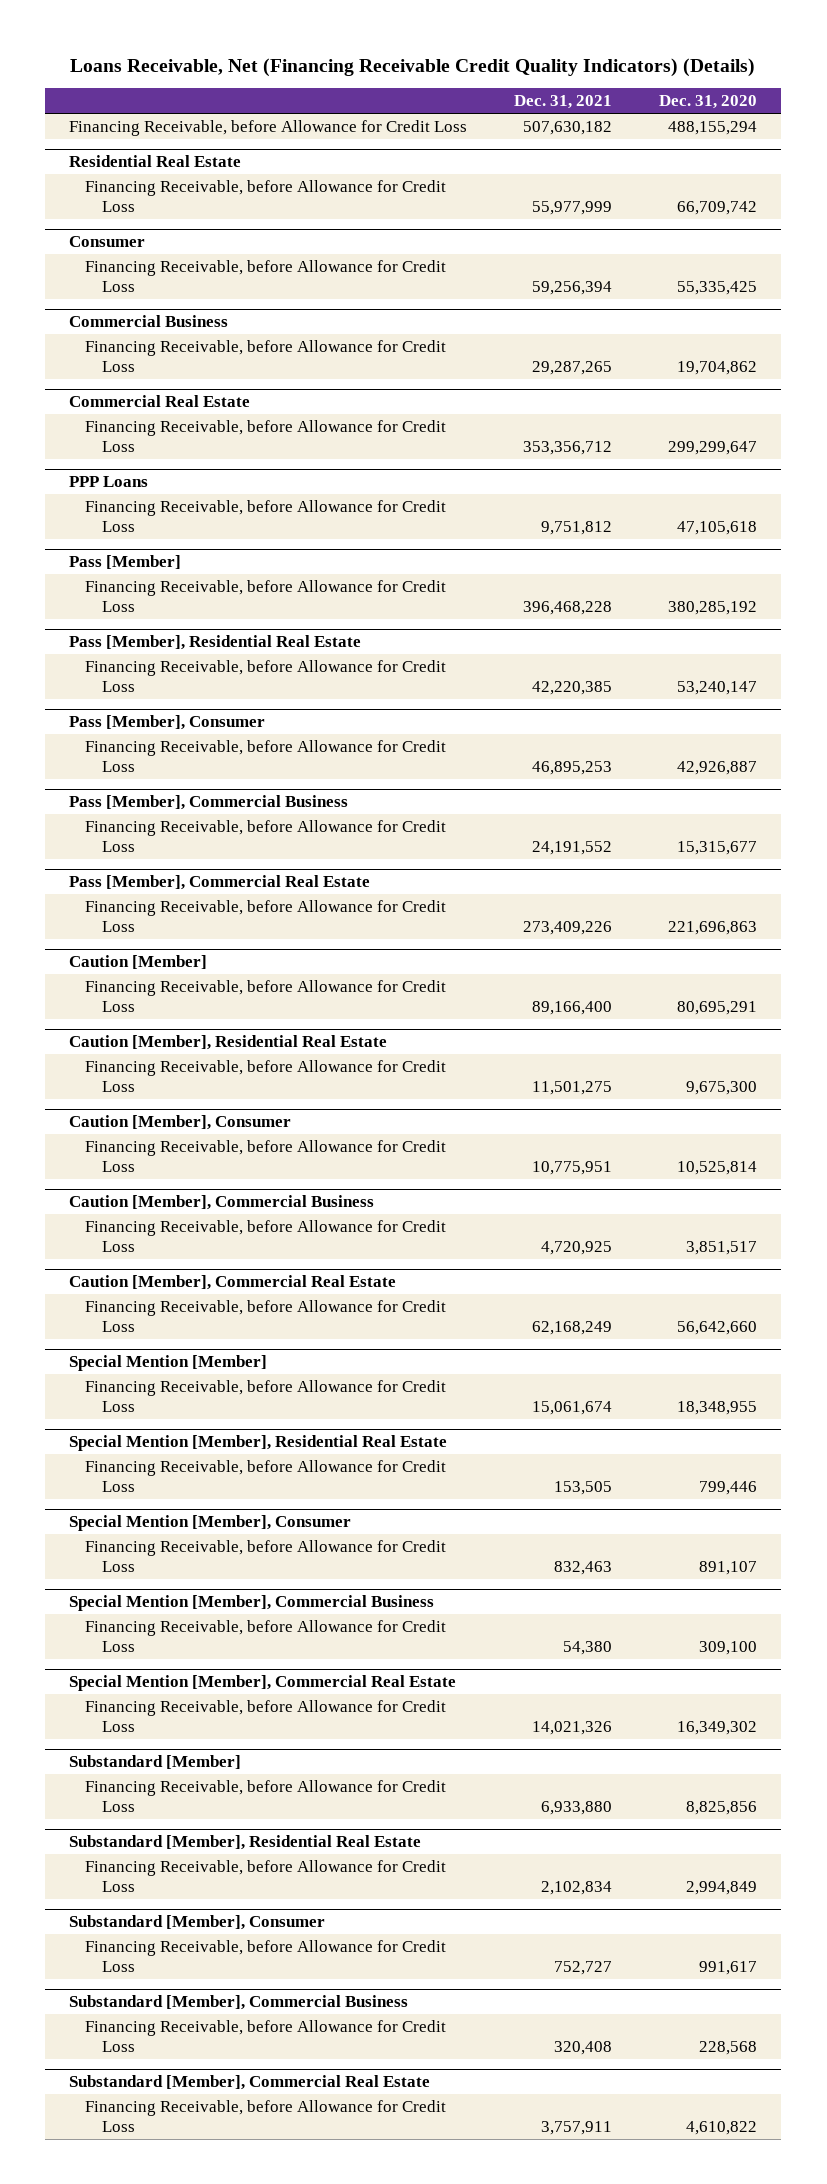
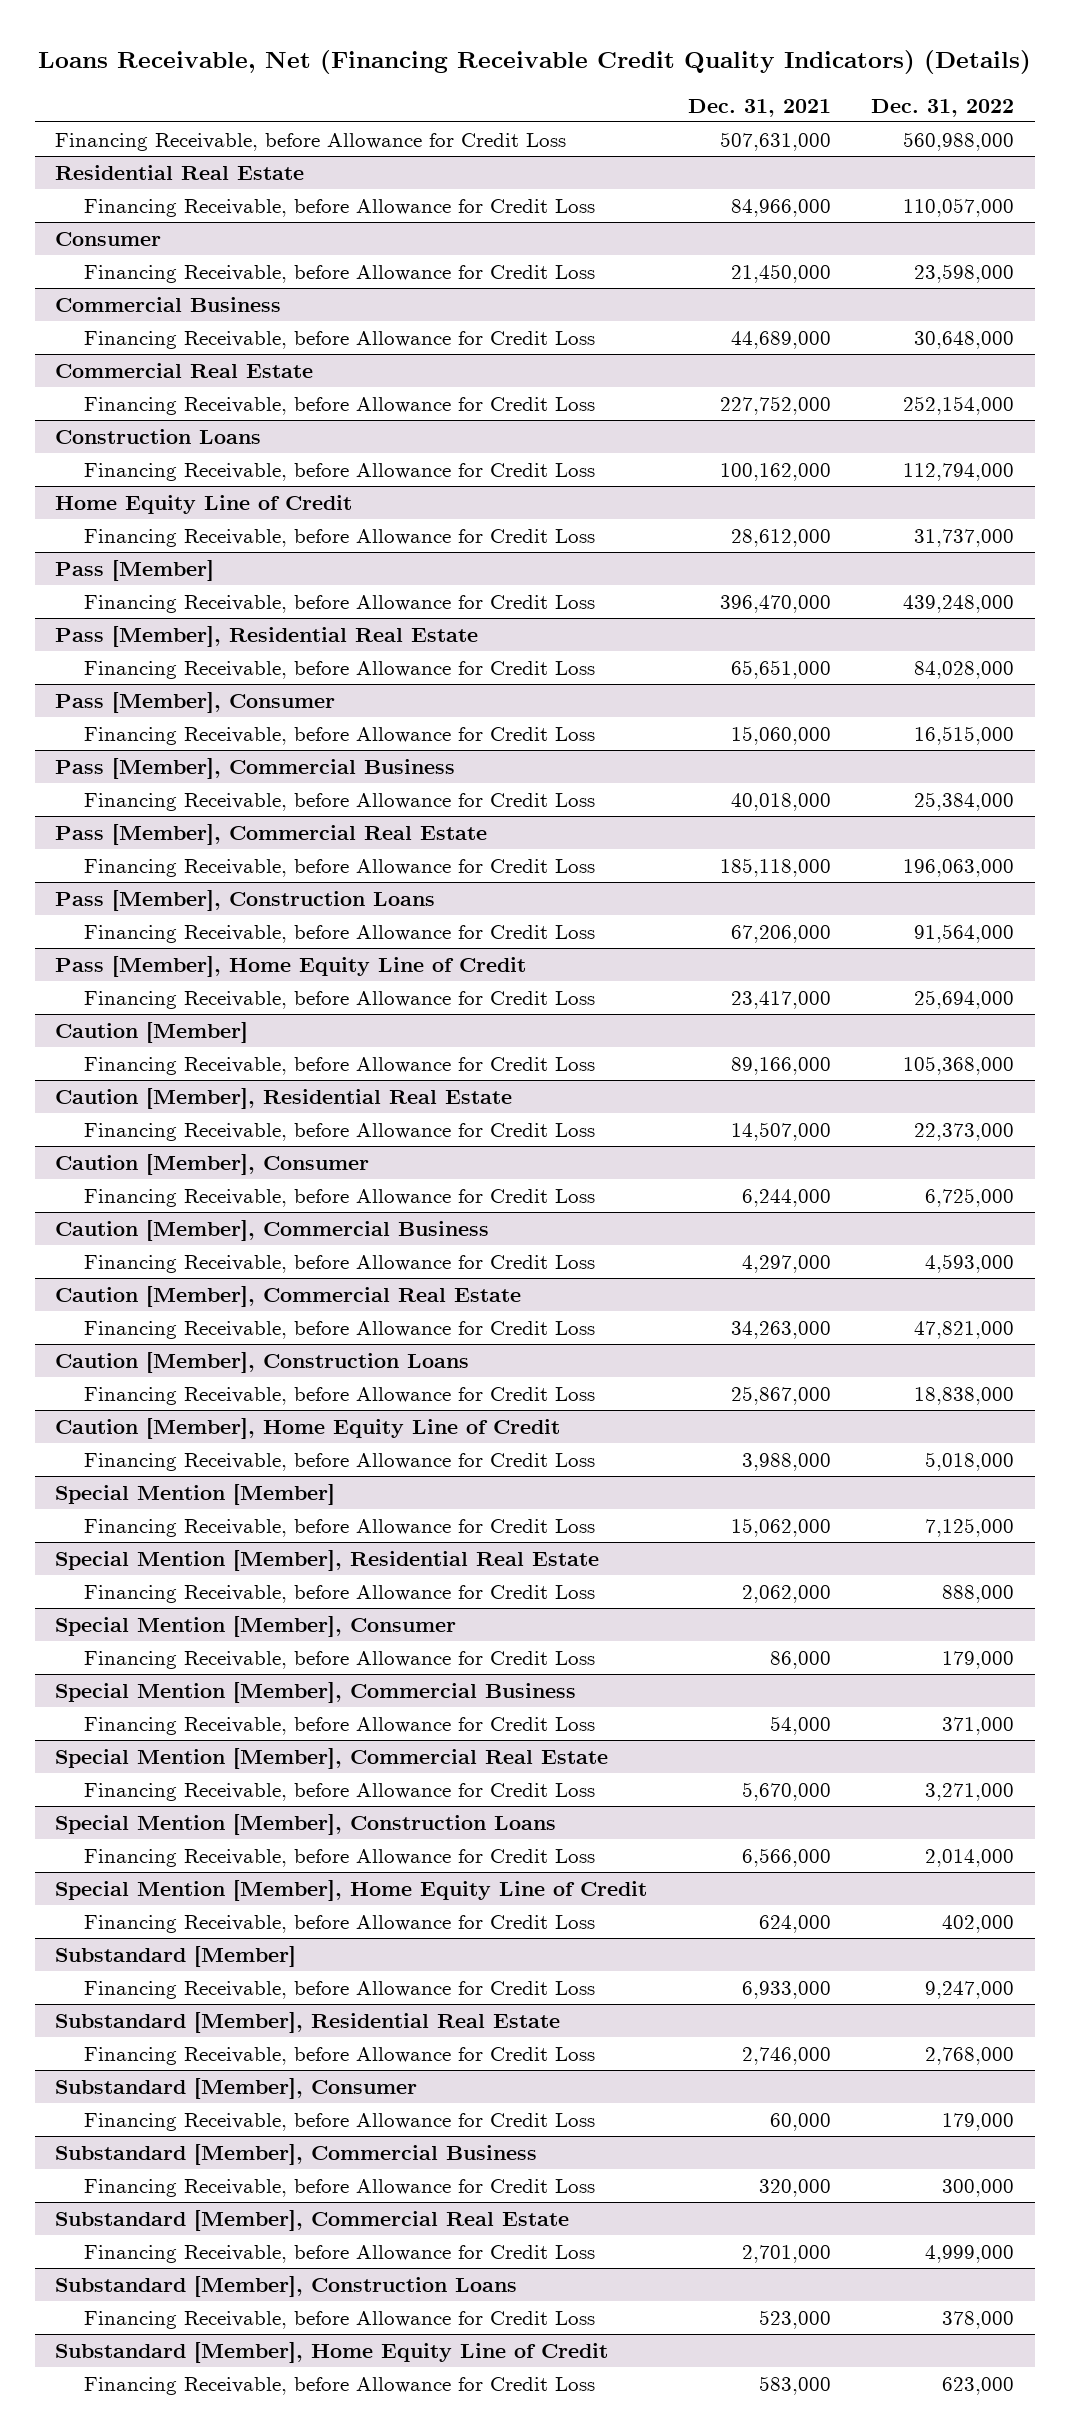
- | Dec. 31, 2021 | Dec. 31, 2020
+ | Dec. 31, 2021 | Dec. 31, 2022
- Financing Receivable, before Allowance for Credit Loss | 507,630,182 | 488,155,294
+ Financing Receivable, before Allowance for Credit Loss | 507,631,000 | 560,988,000
@ Residential Real Estate
- Financing Receivable, before Allowance for Credit Loss | 55,977,999 | 66,709,742
+ Financing Receivable, before Allowance for Credit Loss | 84,966,000 | 110,057,000
@ Consumer
- Financing Receivable, before Allowance for Credit Loss | 59,256,394 | 55,335,425
+ Financing Receivable, before Allowance for Credit Loss | 21,450,000 | 23,598,000
@ Commercial Business
- Financing Receivable, before Allowance for Credit Loss | 29,287,265 | 19,704,862
+ Financing Receivable, before Allowance for Credit Loss | 44,689,000 | 30,648,000
@ Commercial Real Estate
- Financing Receivable, before Allowance for Credit Loss | 353,356,712 | 299,299,647
- PPP Loans
- Financing Receivable, before Allowance for Credit Loss | 9,751,812 | 47,105,618
@ Commercial Real Estate
+ Financing Receivable, before Allowance for Credit Loss | 227,752,000 | 252,154,000
+ Construction Loans
+ Financing Receivable, before Allowance for Credit Loss | 100,162,000 | 112,794,000
+ Home Equity Line of Credit
+ Financing Receivable, before Allowance for Credit Loss | 28,612,000 | 31,737,000
@ Pass [Member]
- Financing Receivable, before Allowance for Credit Loss | 396,468,228 | 380,285,192
+ Financing Receivable, before Allowance for Credit Loss | 396,470,000 | 439,248,000
@ Pass [Member], Residential Real Estate
- Financing Receivable, before Allowance for Credit Loss | 42,220,385 | 53,240,147
+ Financing Receivable, before Allowance for Credit Loss | 65,651,000 | 84,028,000
@ Pass [Member], Consumer
- Financing Receivable, before Allowance for Credit Loss | 46,895,253 | 42,926,887
+ Financing Receivable, before Allowance for Credit Loss | 15,060,000 | 16,515,000
@ Pass [Member], Commercial Business
- Financing Receivable, before Allowance for Credit Loss | 24,191,552 | 15,315,677
+ Financing Receivable, before Allowance for Credit Loss | 40,018,000 | 25,384,000
@ Pass [Member], Commercial Real Estate
- Financing Receivable, before Allowance for Credit Loss | 273,409,226 | 221,696,863
+ Financing Receivable, before Allowance for Credit Loss | 185,118,000 | 196,063,000
+ Pass [Member], Construction Loans
+ Financing Receivable, before Allowance for Credit Loss | 67,206,000 | 91,564,000
+ Pass [Member], Home Equity Line of Credit
+ Financing Receivable, before Allowance for Credit Loss | 23,417,000 | 25,694,000
@ Caution [Member]
- Financing Receivable, before Allowance for Credit Loss | 89,166,400 | 80,695,291
+ Financing Receivable, before Allowance for Credit Loss | 89,166,000 | 105,368,000
@ Caution [Member], Residential Real Estate
- Financing Receivable, before Allowance for Credit Loss | 11,501,275 | 9,675,300
+ Financing Receivable, before Allowance for Credit Loss | 14,507,000 | 22,373,000
@ Caution [Member], Consumer
- Financing Receivable, before Allowance for Credit Loss | 10,775,951 | 10,525,814
+ Financing Receivable, before Allowance for Credit Loss | 6,244,000 | 6,725,000
@ Caution [Member], Commercial Business
- Financing Receivable, before Allowance for Credit Loss | 4,720,925 | 3,851,517
+ Financing Receivable, before Allowance for Credit Loss | 4,297,000 | 4,593,000
@ Caution [Member], Commercial Real Estate
- Financing Receivable, before Allowance for Credit Loss | 62,168,249 | 56,642,660
+ Financing Receivable, before Allowance for Credit Loss | 34,263,000 | 47,821,000
+ Caution [Member], Construction Loans
+ Financing Receivable, before Allowance for Credit Loss | 25,867,000 | 18,838,000
+ Caution [Member], Home Equity Line of Credit
+ Financing Receivable, before Allowance for Credit Loss | 3,988,000 | 5,018,000
@ Special Mention [Member]
- Financing Receivable, before Allowance for Credit Loss | 15,061,674 | 18,348,955
+ Financing Receivable, before Allowance for Credit Loss | 15,062,000 | 7,125,000
@ Special Mention [Member], Residential Real Estate
- Financing Receivable, before Allowance for Credit Loss | 153,505 | 799,446
+ Financing Receivable, before Allowance for Credit Loss | 2,062,000 | 888,000
@ Special Mention [Member], Consumer
- Financing Receivable, before Allowance for Credit Loss | 832,463 | 891,107
+ Financing Receivable, before Allowance for Credit Loss | 86,000 | 179,000
@ Special Mention [Member], Commercial Business
- Financing Receivable, before Allowance for Credit Loss | 54,380 | 309,100
+ Financing Receivable, before Allowance for Credit Loss | 54,000 | 371,000
@ Special Mention [Member], Commercial Real Estate
- Financing Receivable, before Allowance for Credit Loss | 14,021,326 | 16,349,302
+ Financing Receivable, before Allowance for Credit Loss | 5,670,000 | 3,271,000
+ Special Mention [Member], Construction Loans
+ Financing Receivable, before Allowance for Credit Loss | 6,566,000 | 2,014,000
+ Special Mention [Member], Home Equity Line of Credit
+ Financing Receivable, before Allowance for Credit Loss | 624,000 | 402,000
@ Substandard [Member]
- Financing Receivable, before Allowance for Credit Loss | 6,933,880 | 8,825,856
+ Financing Receivable, before Allowance for Credit Loss | 6,933,000 | 9,247,000
@ Substandard [Member], Residential Real Estate
- Financing Receivable, before Allowance for Credit Loss | 2,102,834 | 2,994,849
+ Financing Receivable, before Allowance for Credit Loss | 2,746,000 | 2,768,000
@ Substandard [Member], Consumer
- Financing Receivable, before Allowance for Credit Loss | 752,727 | 991,617
+ Financing Receivable, before Allowance for Credit Loss | 60,000 | 179,000
@ Substandard [Member], Commercial Business
- Financing Receivable, before Allowance for Credit Loss | 320,408 | 228,568
+ Financing Receivable, before Allowance for Credit Loss | 320,000 | 300,000
@ Substandard [Member], Commercial Real Estate
- Financing Receivable, before Allowance for Credit Loss | 3,757,911 | 4,610,822
+ Financing Receivable, before Allowance for Credit Loss | 2,701,000 | 4,999,000
+ Substandard [Member], Construction Loans
+ Financing Receivable, before Allowance for Credit Loss | 523,000 | 378,000
+ Substandard [Member], Home Equity Line of Credit
+ Financing Receivable, before Allowance for Credit Loss | 583,000 | 623,000

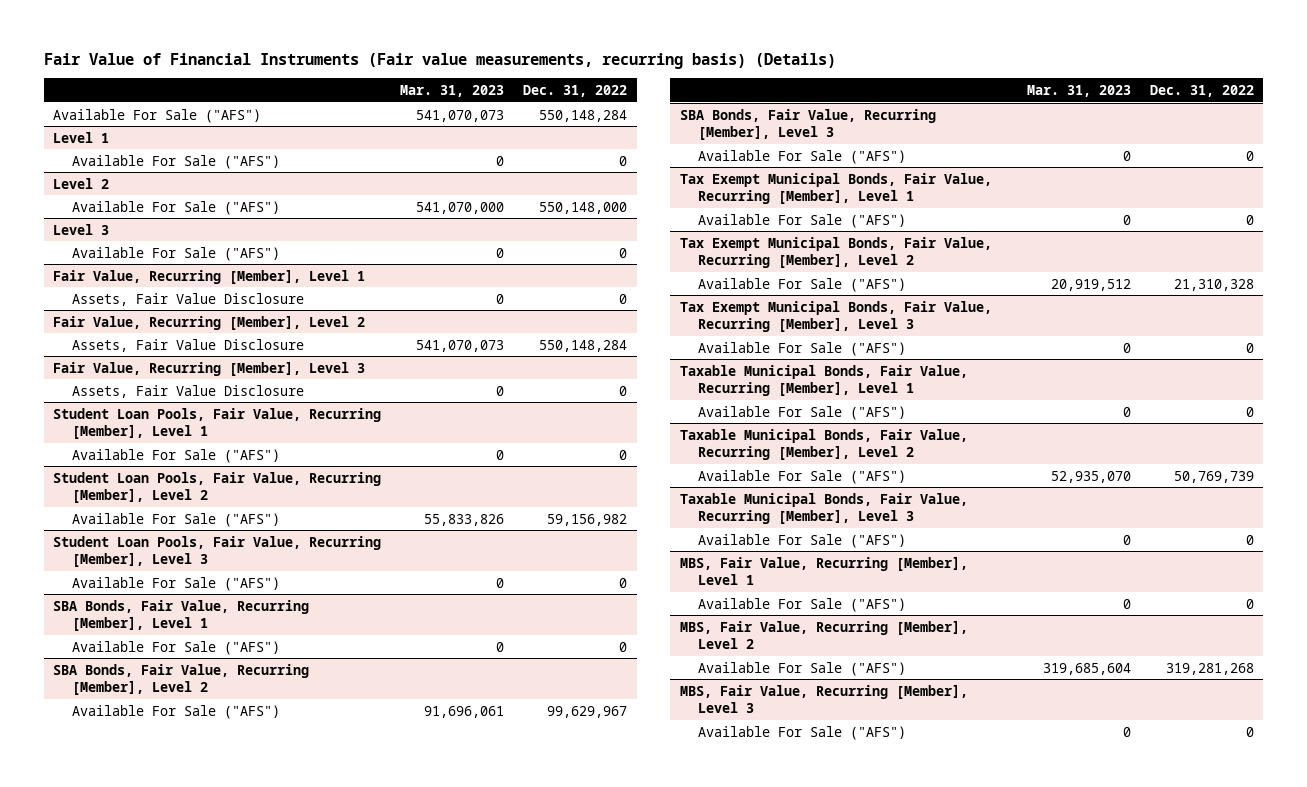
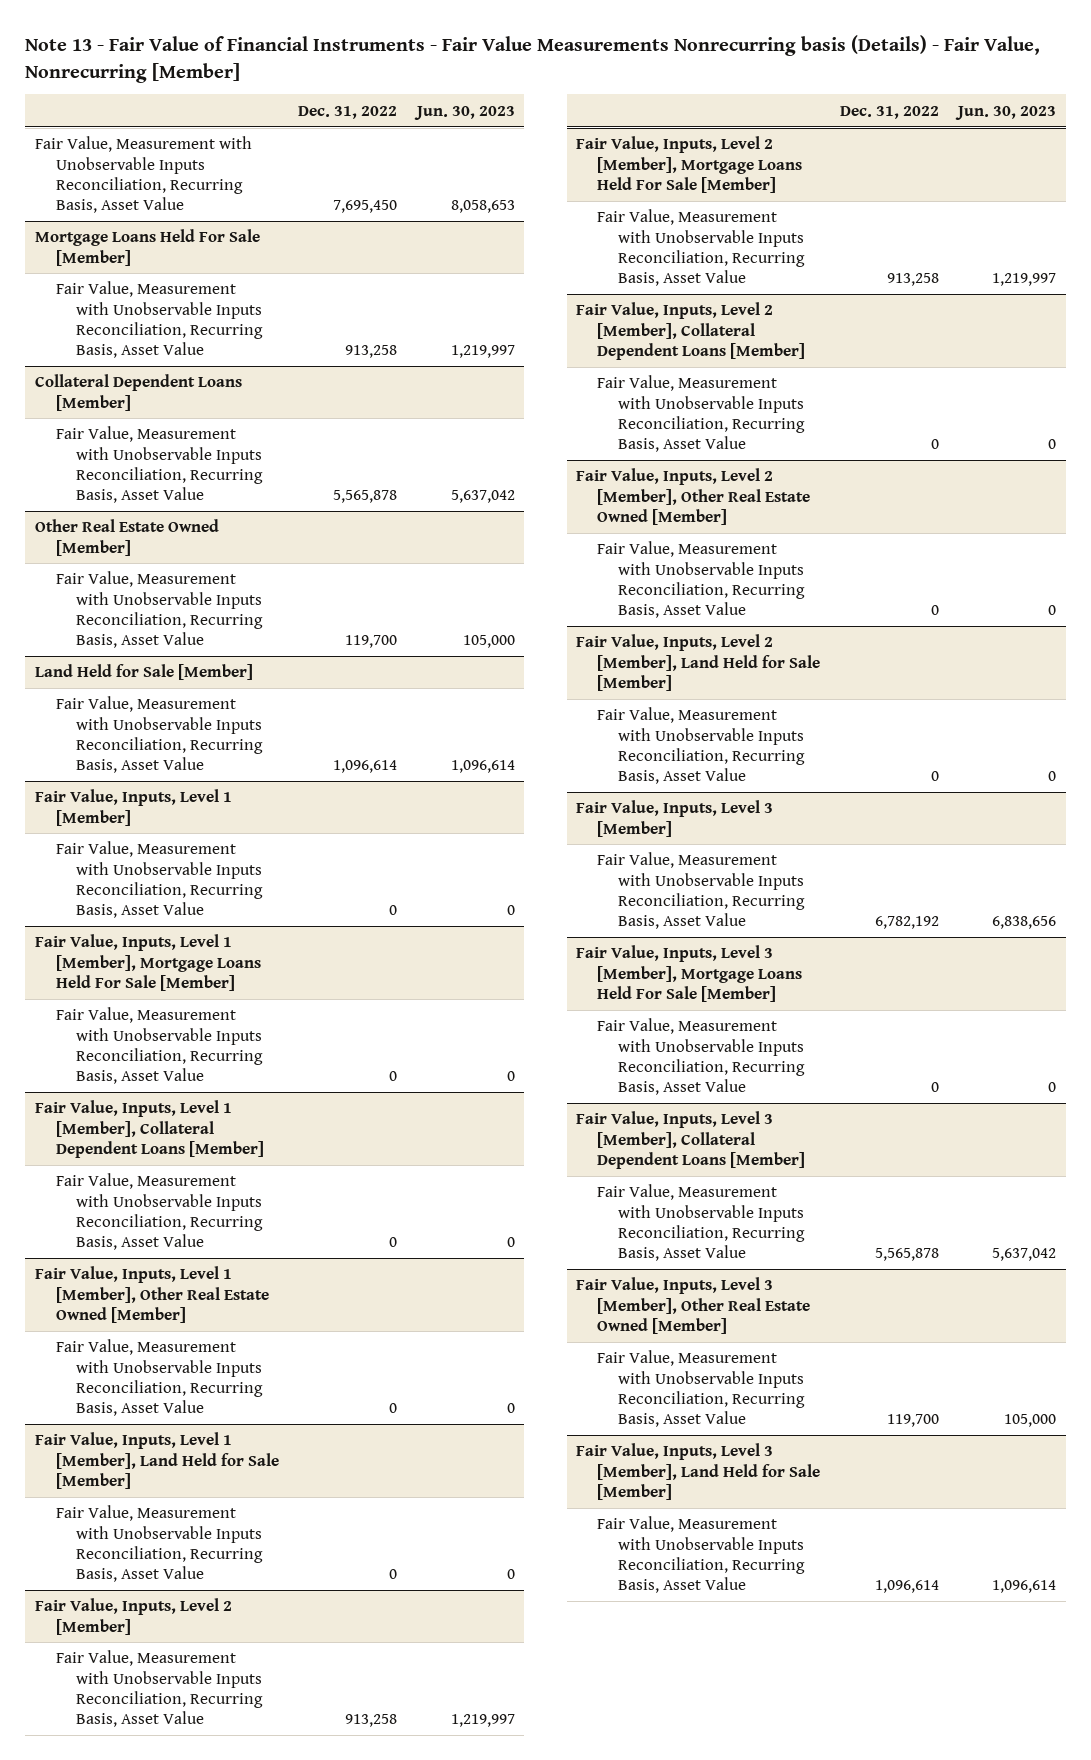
- Fair Value of Financial Instruments (Fair value measurements, recurring basis) (Details)
+ Note 13 - Fair Value of Financial Instruments - Fair Value Measurements Nonrecurring basis (Details) - Fair Value, Nonrecurring [Member]
- | Mar. 31, 2023 | Dec. 31, 2022
+ | Dec. 31, 2022 | Jun. 30, 2023
- Available For Sale ("AFS") | 541,070,073 | 550,148,284
- Level 1
- Available For Sale ("AFS") | 0 | 0
- Level 2
- Available For Sale ("AFS") | 541,070,000 | 550,148,000
- Level 3
- Available For Sale ("AFS") | 0 | 0
- Fair Value, Recurring [Member], Level 1
- Assets, Fair Value Disclosure | 0 | 0
- Fair Value, Recurring [Member], Level 2
- Assets, Fair Value Disclosure | 541,070,073 | 550,148,284
- Fair Value, Recurring [Member], Level 3
- Assets, Fair Value Disclosure | 0 | 0
- Student Loan Pools, Fair Value, Recurring [Member], Level 1
- Available For Sale ("AFS") | 0 | 0
- Student Loan Pools, Fair Value, Recurring [Member], Level 2
- Available For Sale ("AFS") | 55,833,826 | 59,156,982
- Student Loan Pools, Fair Value, Recurring [Member], Level 3
- Available For Sale ("AFS") | 0 | 0
- SBA Bonds, Fair Value, Recurring [Member], Level 1
- Available For Sale ("AFS") | 0 | 0
- SBA Bonds, Fair Value, Recurring [Member], Level 2
- Available For Sale ("AFS") | 91,696,061 | 99,629,967
- SBA Bonds, Fair Value, Recurring [Member], Level 3
- Available For Sale ("AFS") | 0 | 0
- Tax Exempt Municipal Bonds, Fair Value, Recurring [Member], Level 1
- Available For Sale ("AFS") | 0 | 0
- Tax Exempt Municipal Bonds, Fair Value, Recurring [Member], Level 2
- Available For Sale ("AFS") | 20,919,512 | 21,310,328
- Tax Exempt Municipal Bonds, Fair Value, Recurring [Member], Level 3
- Available For Sale ("AFS") | 0 | 0
- Taxable Municipal Bonds, Fair Value, Recurring [Member], Level 1
- Available For Sale ("AFS") | 0 | 0
- Taxable Municipal Bonds, Fair Value, Recurring [Member], Level 2
- Available For Sale ("AFS") | 52,935,070 | 50,769,739
- Taxable Municipal Bonds, Fair Value, Recurring [Member], Level 3
- Available For Sale ("AFS") | 0 | 0
- MBS, Fair Value, Recurring [Member], Level 1
- Available For Sale ("AFS") | 0 | 0
- MBS, Fair Value, Recurring [Member], Level 2
- Available For Sale ("AFS") | 319,685,604 | 319,281,268
- MBS, Fair Value, Recurring [Member], Level 3
- Available For Sale ("AFS") | 0 | 0
+ Fair Value, Measurement with Unobservable Inputs Reconciliation, Recurring Basis, Asset Value | 7,695,450 | 8,058,653
+ Mortgage Loans Held For Sale [Member]
+ Fair Value, Measurement with Unobservable Inputs Reconciliation, Recurring Basis, Asset Value | 913,258 | 1,219,997
+ Collateral Dependent Loans [Member]
+ Fair Value, Measurement with Unobservable Inputs Reconciliation, Recurring Basis, Asset Value | 5,565,878 | 5,637,042
+ Other Real Estate Owned [Member]
+ Fair Value, Measurement with Unobservable Inputs Reconciliation, Recurring Basis, Asset Value | 119,700 | 105,000
+ Land Held for Sale [Member]
+ Fair Value, Measurement with Unobservable Inputs Reconciliation, Recurring Basis, Asset Value | 1,096,614 | 1,096,614
+ Fair Value, Inputs, Level 1 [Member]
+ Fair Value, Measurement with Unobservable Inputs Reconciliation, Recurring Basis, Asset Value | 0 | 0
+ Fair Value, Inputs, Level 1 [Member], Mortgage Loans Held For Sale [Member]
+ Fair Value, Measurement with Unobservable Inputs Reconciliation, Recurring Basis, Asset Value | 0 | 0
+ Fair Value, Inputs, Level 1 [Member], Collateral Dependent Loans [Member]
+ Fair Value, Measurement with Unobservable Inputs Reconciliation, Recurring Basis, Asset Value | 0 | 0
+ Fair Value, Inputs, Level 1 [Member], Other Real Estate Owned [Member]
+ Fair Value, Measurement with Unobservable Inputs Reconciliation, Recurring Basis, Asset Value | 0 | 0
+ Fair Value, Inputs, Level 1 [Member], Land Held for Sale [Member]
+ Fair Value, Measurement with Unobservable Inputs Reconciliation, Recurring Basis, Asset Value | 0 | 0
+ Fair Value, Inputs, Level 2 [Member]
+ Fair Value, Measurement with Unobservable Inputs Reconciliation, Recurring Basis, Asset Value | 913,258 | 1,219,997
+ Fair Value, Inputs, Level 2 [Member], Mortgage Loans Held For Sale [Member]
+ Fair Value, Measurement with Unobservable Inputs Reconciliation, Recurring Basis, Asset Value | 913,258 | 1,219,997
+ Fair Value, Inputs, Level 2 [Member], Collateral Dependent Loans [Member]
+ Fair Value, Measurement with Unobservable Inputs Reconciliation, Recurring Basis, Asset Value | 0 | 0
+ Fair Value, Inputs, Level 2 [Member], Other Real Estate Owned [Member]
+ Fair Value, Measurement with Unobservable Inputs Reconciliation, Recurring Basis, Asset Value | 0 | 0
+ Fair Value, Inputs, Level 2 [Member], Land Held for Sale [Member]
+ Fair Value, Measurement with Unobservable Inputs Reconciliation, Recurring Basis, Asset Value | 0 | 0
+ Fair Value, Inputs, Level 3 [Member]
+ Fair Value, Measurement with Unobservable Inputs Reconciliation, Recurring Basis, Asset Value | 6,782,192 | 6,838,656
+ Fair Value, Inputs, Level 3 [Member], Mortgage Loans Held For Sale [Member]
+ Fair Value, Measurement with Unobservable Inputs Reconciliation, Recurring Basis, Asset Value | 0 | 0
+ Fair Value, Inputs, Level 3 [Member], Collateral Dependent Loans [Member]
+ Fair Value, Measurement with Unobservable Inputs Reconciliation, Recurring Basis, Asset Value | 5,565,878 | 5,637,042
+ Fair Value, Inputs, Level 3 [Member], Other Real Estate Owned [Member]
+ Fair Value, Measurement with Unobservable Inputs Reconciliation, Recurring Basis, Asset Value | 119,700 | 105,000
+ Fair Value, Inputs, Level 3 [Member], Land Held for Sale [Member]
+ Fair Value, Measurement with Unobservable Inputs Reconciliation, Recurring Basis, Asset Value | 1,096,614 | 1,096,614

